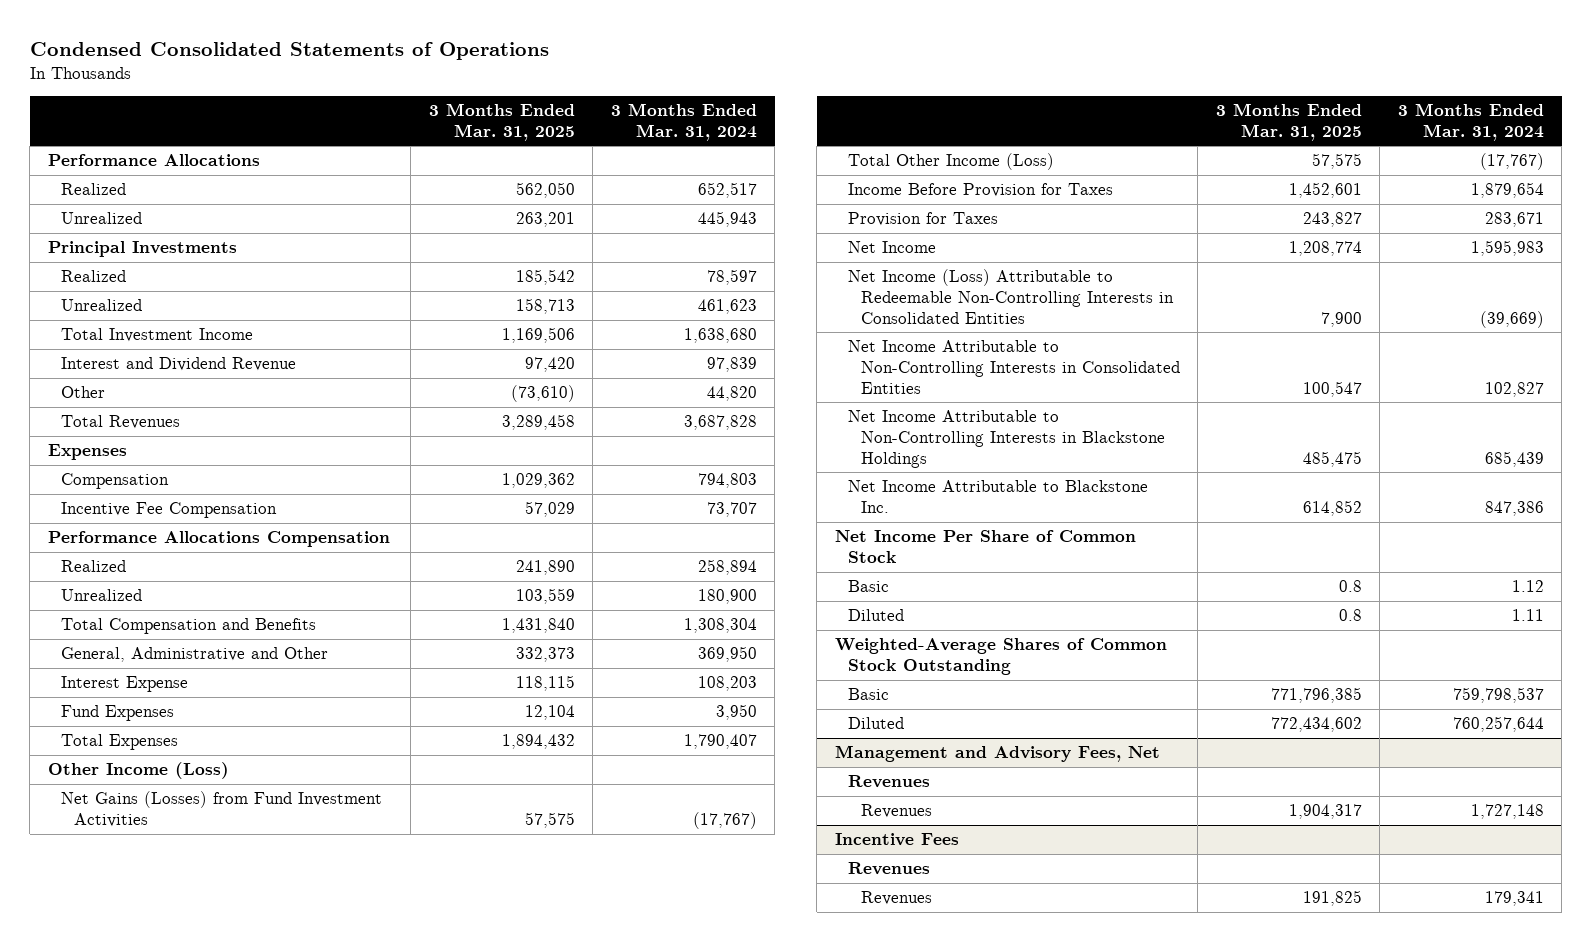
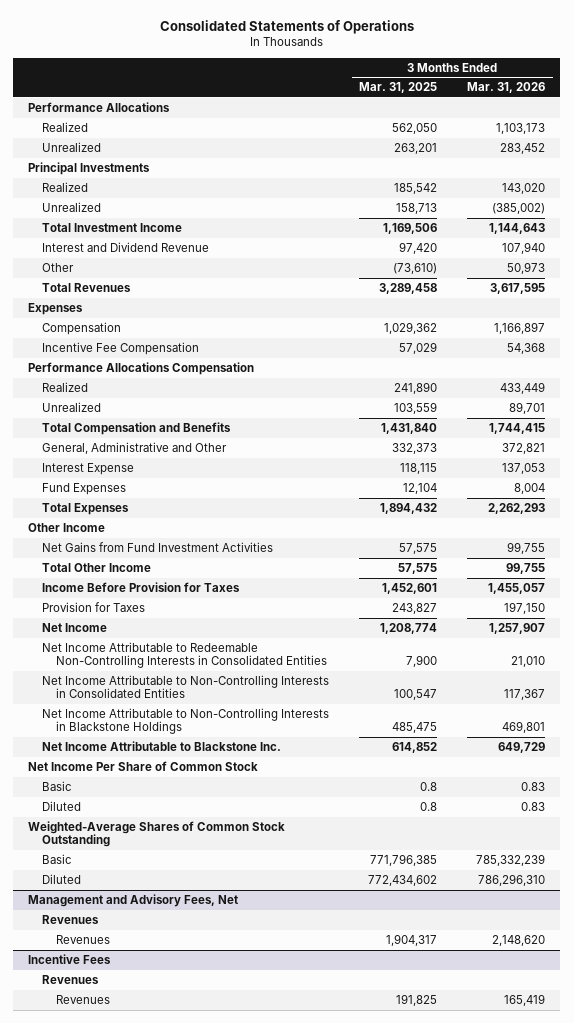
- Condensed Consolidated Statements of Operations
+ Consolidated Statements of Operations
- | 3 Months Ended Mar. 31, 2025 | 3 Months Ended Mar. 31, 2024
+ | 3 Months Ended Mar. 31, 2025 | 3 Months Ended Mar. 31, 2026
- Other Income (Loss)
- Net Gains (Losses) from Fund Investment Activities | 57,575 | (17,767)
- Total Other Income (Loss) | 57,575 | (17,767)
+ Other Income
+ Net Gains from Fund Investment Activities | 57,575 | 99,755
+ Total Other Income | 57,575 | 99,755
- Net Income (Loss) Attributable to Redeemable Non-Controlling Interests in Consolidated Entities | 7,900 | (39,669)
+ Net Income Attributable to Redeemable Non-Controlling Interests in Consolidated Entities | 7,900 | 21,010

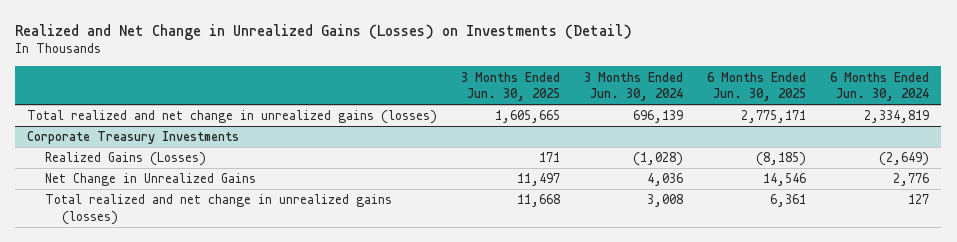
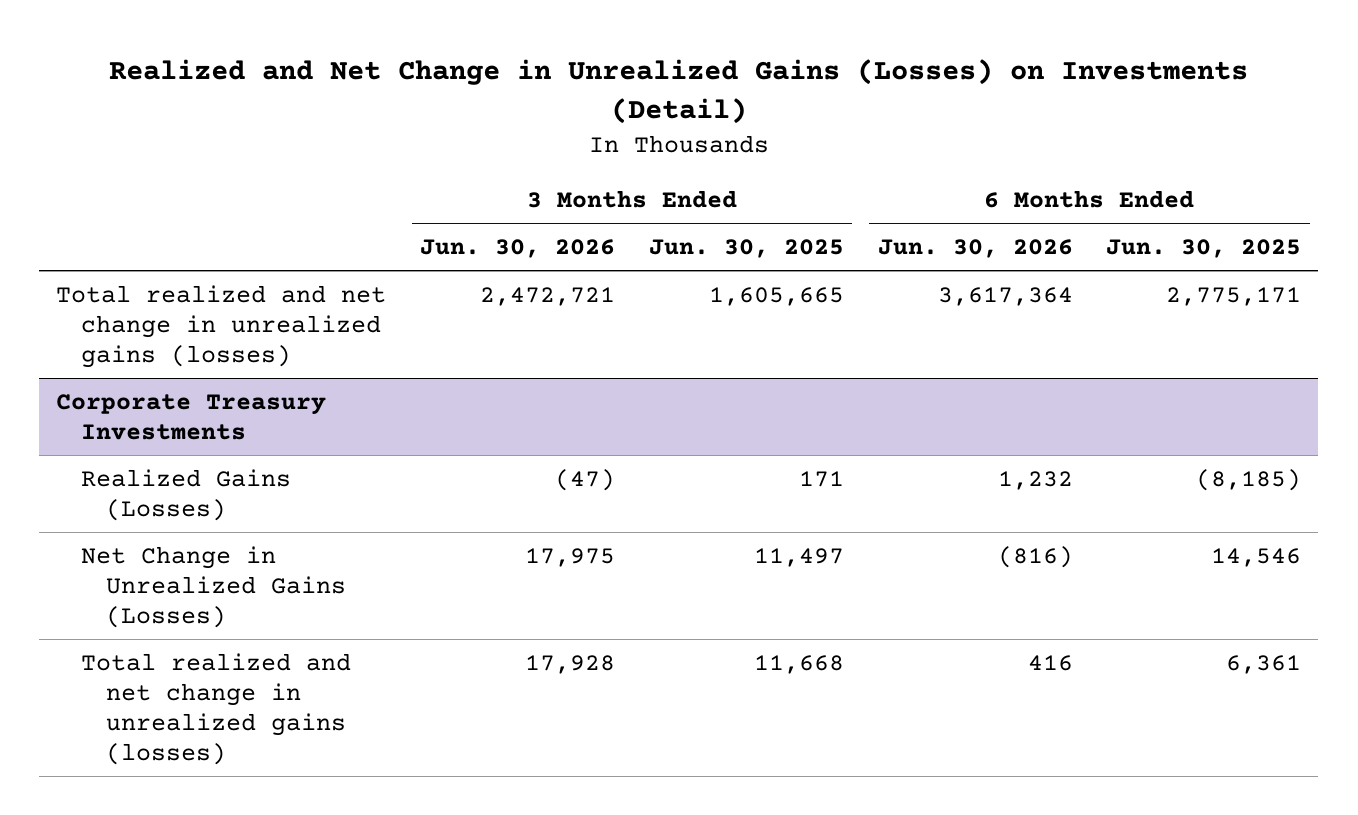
- | 3 Months Ended Jun. 30, 2025 | 3 Months Ended Jun. 30, 2024 | 6 Months Ended Jun. 30, 2025 | 6 Months Ended Jun. 30, 2024
+ | 3 Months Ended Jun. 30, 2026 | 3 Months Ended Jun. 30, 2025 | 6 Months Ended Jun. 30, 2026 | 6 Months Ended Jun. 30, 2025
@ Corporate Treasury Investments
- Net Change in Unrealized Gains | 11,497 | 4,036 | 14,546 | 2,776
+ Net Change in Unrealized Gains (Losses) | 17,975 | 11,497 | (816) | 14,546

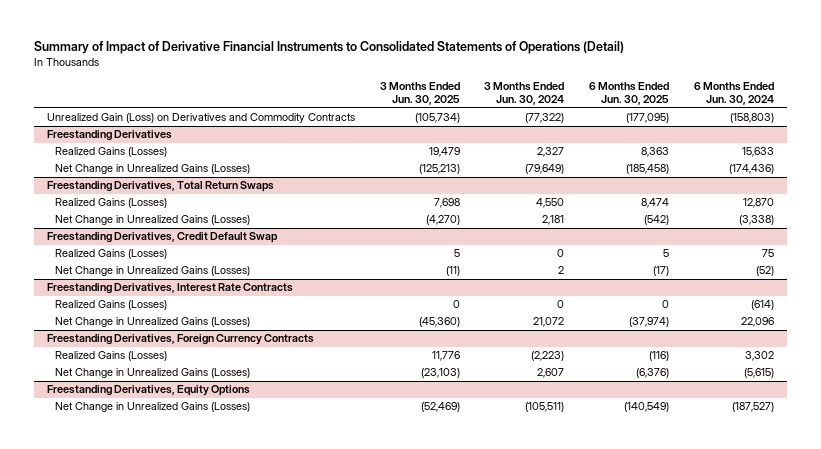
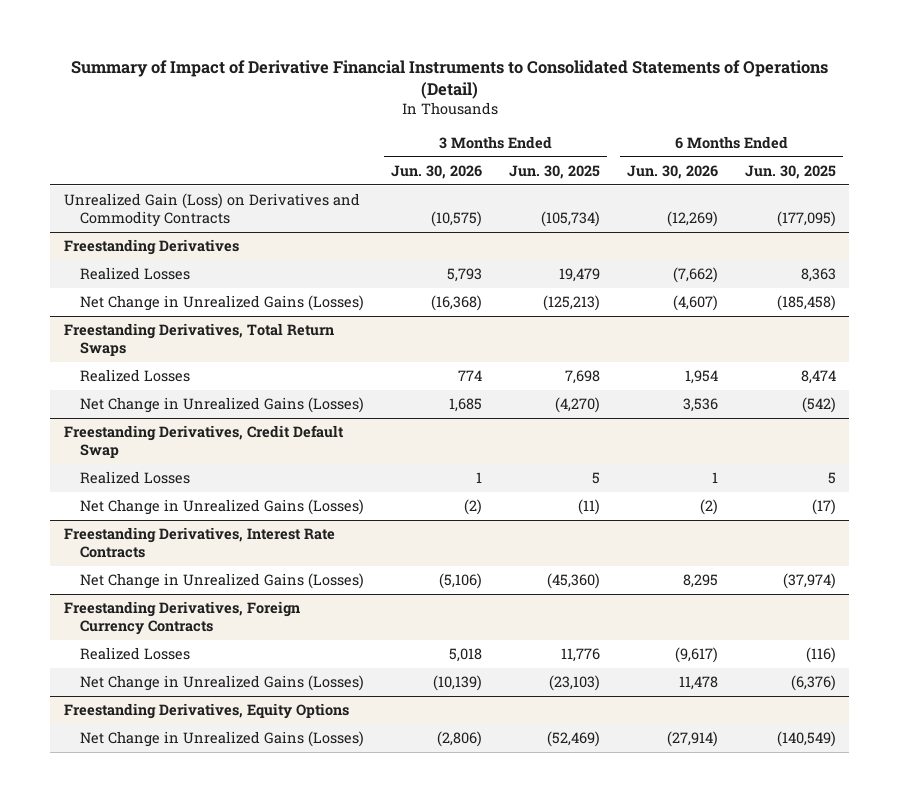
- | 3 Months Ended Jun. 30, 2025 | 3 Months Ended Jun. 30, 2024 | 6 Months Ended Jun. 30, 2025 | 6 Months Ended Jun. 30, 2024
+ | 3 Months Ended Jun. 30, 2026 | 3 Months Ended Jun. 30, 2025 | 6 Months Ended Jun. 30, 2026 | 6 Months Ended Jun. 30, 2025
@ Freestanding Derivatives
- Realized Gains (Losses) | 19,479 | 2,327 | 8,363 | 15,633
+ Realized Losses | 5,793 | 19,479 | (7,662) | 8,363
@ Freestanding Derivatives, Total Return Swaps
- Realized Gains (Losses) | 7,698 | 4,550 | 8,474 | 12,870
+ Realized Losses | 774 | 7,698 | 1,954 | 8,474
@ Freestanding Derivatives, Credit Default Swap
- Realized Gains (Losses) | 5 | 0 | 5 | 75
+ Realized Losses | 1 | 5 | 1 | 5
@ Freestanding Derivatives, Interest Rate Contracts
- Realized Gains (Losses) | 0 | 0 | 0 | (614)
@ Freestanding Derivatives, Foreign Currency Contracts
- Realized Gains (Losses) | 11,776 | (2,223) | (116) | 3,302
+ Realized Losses | 5,018 | 11,776 | (9,617) | (116)

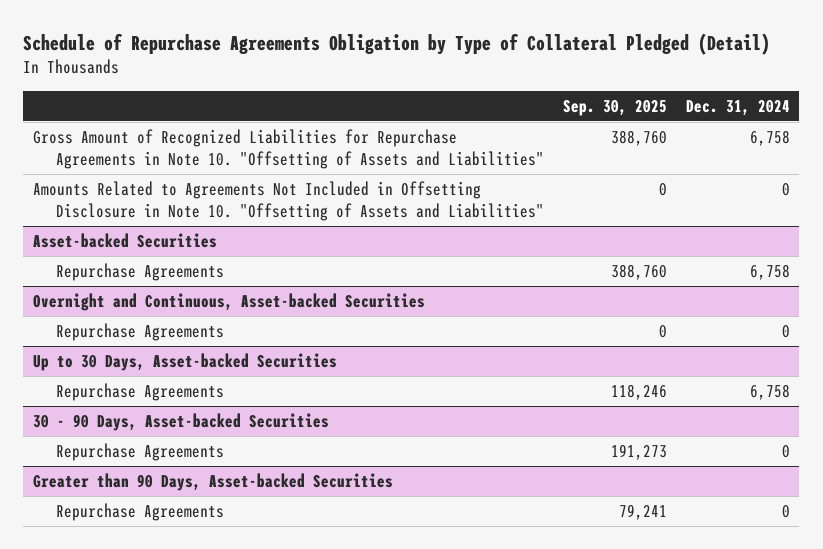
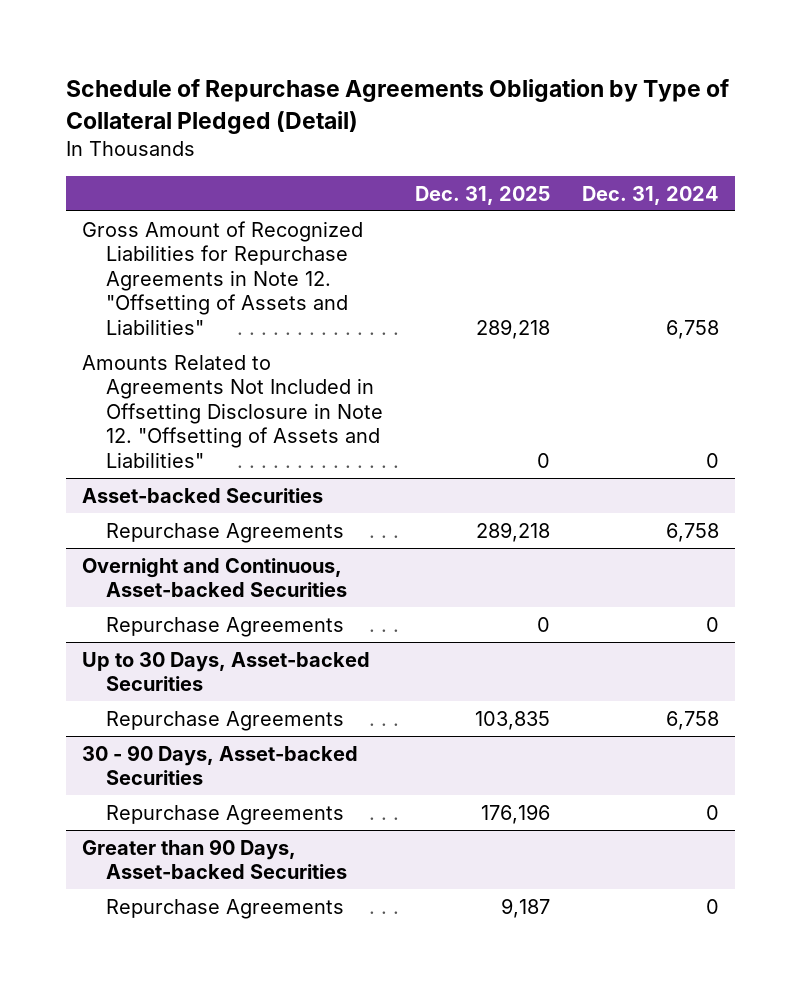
- | Sep. 30, 2025 | Dec. 31, 2024
+ | Dec. 31, 2025 | Dec. 31, 2024
- Gross Amount of Recognized Liabilities for Repurchase Agreements in Note 10. "Offsetting of Assets and Liabilities" | 388,760 | 6,758
- Amounts Related to Agreements Not Included in Offsetting Disclosure in Note 10. "Offsetting of Assets and Liabilities" | 0 | 0
+ Gross Amount of Recognized Liabilities for Repurchase Agreements in Note 12. "Offsetting of Assets and Liabilities" | 289,218 | 6,758
+ Amounts Related to Agreements Not Included in Offsetting Disclosure in Note 12. "Offsetting of Assets and Liabilities" | 0 | 0

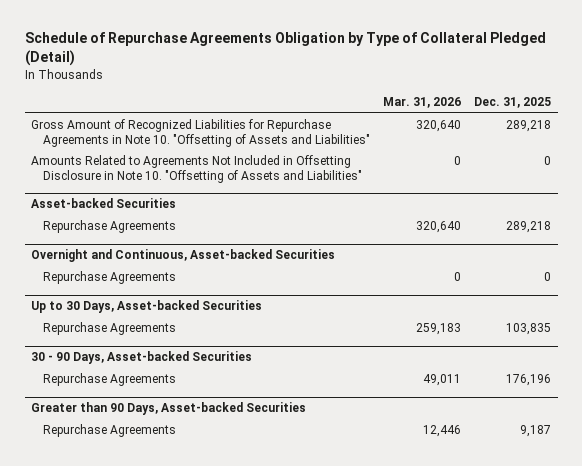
- | Dec. 31, 2025 | Dec. 31, 2024
+ | Mar. 31, 2026 | Dec. 31, 2025
- Gross Amount of Recognized Liabilities for Repurchase Agreements in Note 12. "Offsetting of Assets and Liabilities" | 289,218 | 6,758
- Amounts Related to Agreements Not Included in Offsetting Disclosure in Note 12. "Offsetting of Assets and Liabilities" | 0 | 0
+ Gross Amount of Recognized Liabilities for Repurchase Agreements in Note 10. "Offsetting of Assets and Liabilities" | 320,640 | 289,218
+ Amounts Related to Agreements Not Included in Offsetting Disclosure in Note 10. "Offsetting of Assets and Liabilities" | 0 | 0

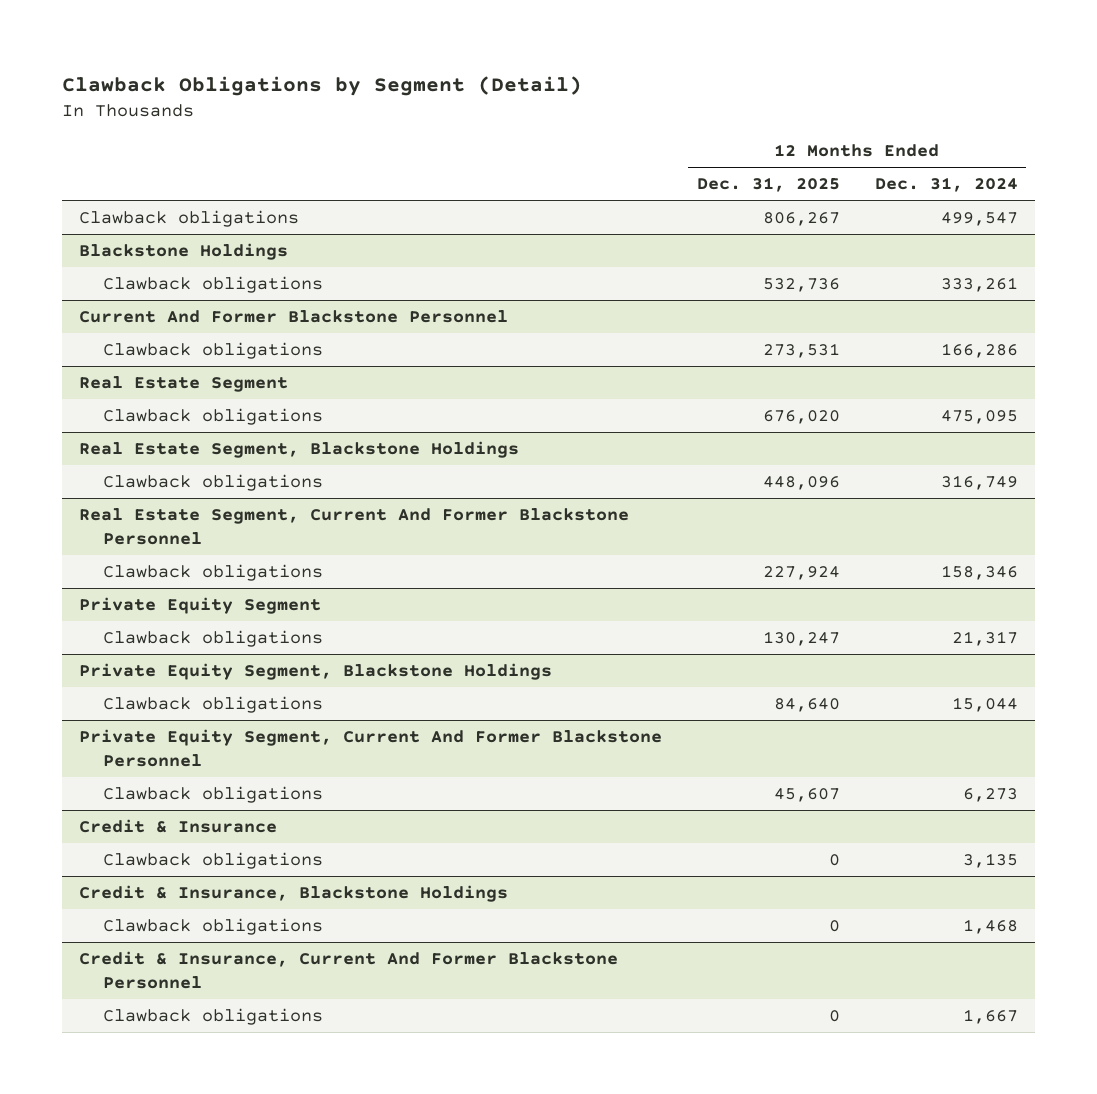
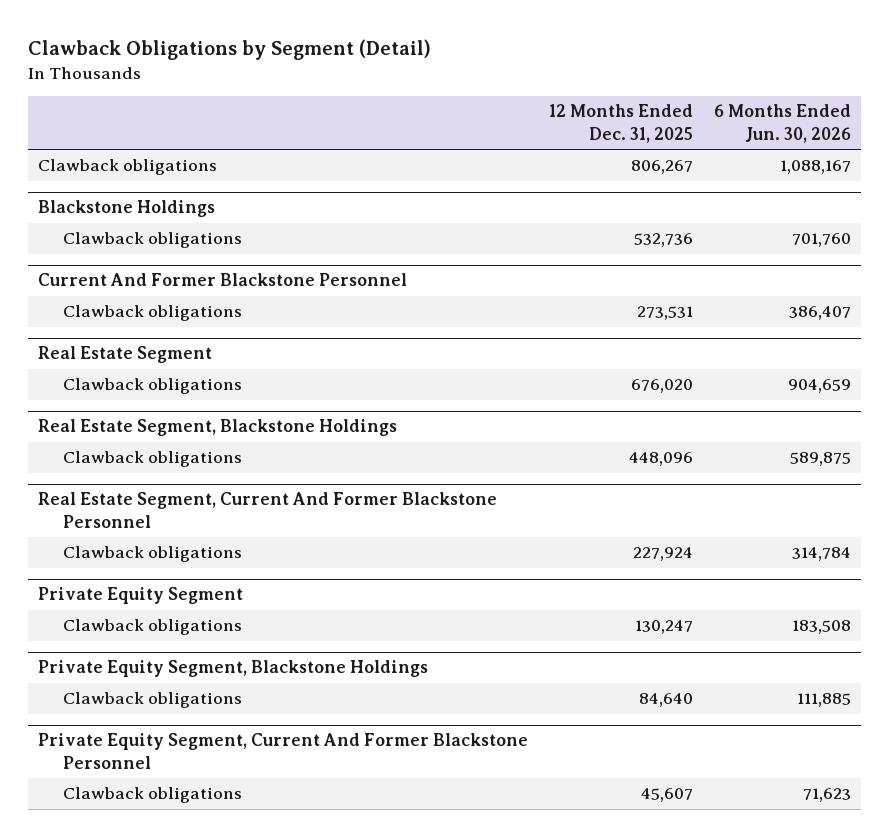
- | 12 Months Ended Dec. 31, 2025 | 12 Months Ended Dec. 31, 2024
+ | 12 Months Ended Dec. 31, 2025 | 6 Months Ended Jun. 30, 2026
- Credit & Insurance
- Clawback obligations | 0 | 3,135
- Credit & Insurance, Blackstone Holdings
- Clawback obligations | 0 | 1,468
- Credit & Insurance, Current And Former Blackstone Personnel
- Clawback obligations | 0 | 1,667

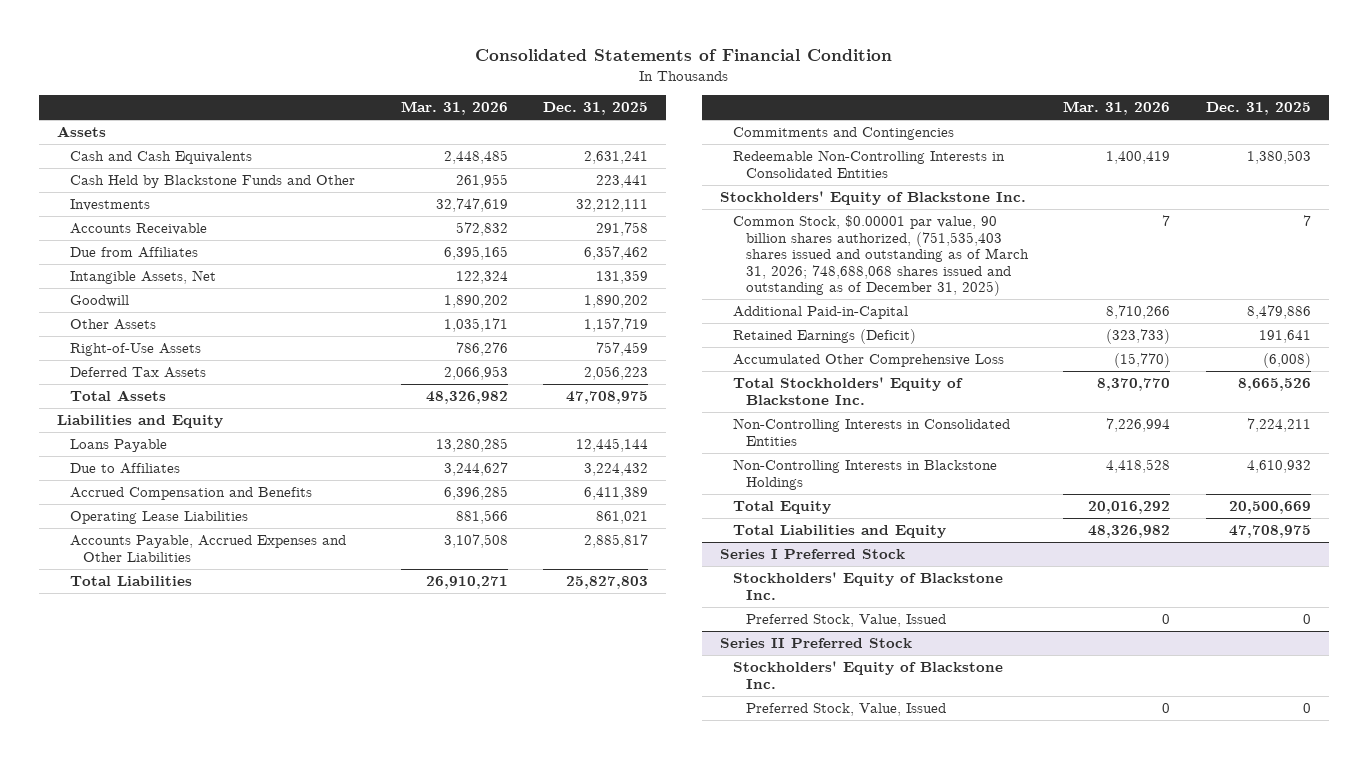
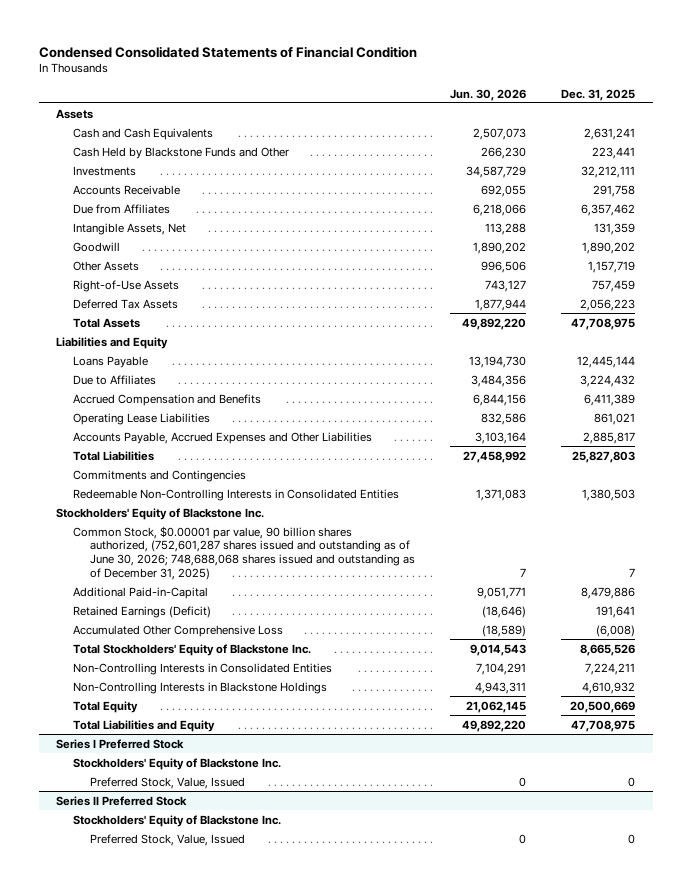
- Consolidated Statements of Financial Condition
+ Condensed Consolidated Statements of Financial Condition
- | Mar. 31, 2026 | Dec. 31, 2025
+ | Jun. 30, 2026 | Dec. 31, 2025
- Common Stock, $0.00001 par value, 90 billion shares authorized, (751,535,403 shares issued and outstanding as of March 31, 2026; 748,688,068 shares issued and outstanding as of December 31, 2025) | 7 | 7
+ Common Stock, $0.00001 par value, 90 billion shares authorized, (752,601,287 shares issued and outstanding as of June 30, 2026; 748,688,068 shares issued and outstanding as of December 31, 2025) | 7 | 7

